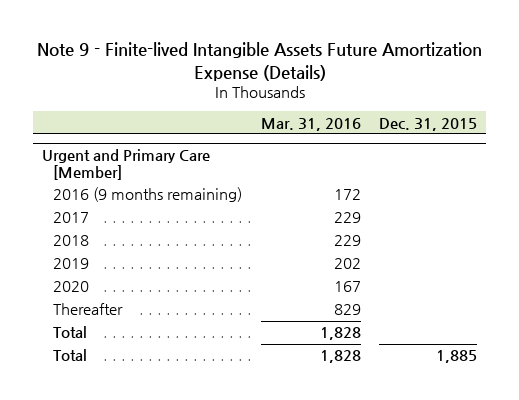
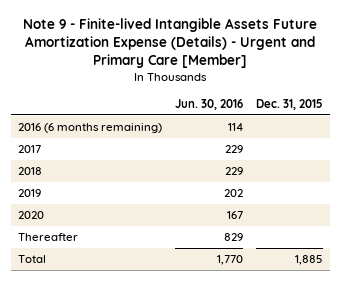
- Note 9 - Finite-lived Intangible Assets Future Amortization Expense (Details)
+ Note 9 - Finite-lived Intangible Assets Future Amortization Expense (Details) - Urgent and Primary Care [Member]
- | Mar. 31, 2016 | Dec. 31, 2015
+ | Jun. 30, 2016 | Dec. 31, 2015
- Urgent and Primary Care [Member]
- 2016 (9 months remaining) | 172 |
+ 2016 (6 months remaining) | 114 |
- Total | 1,828 |

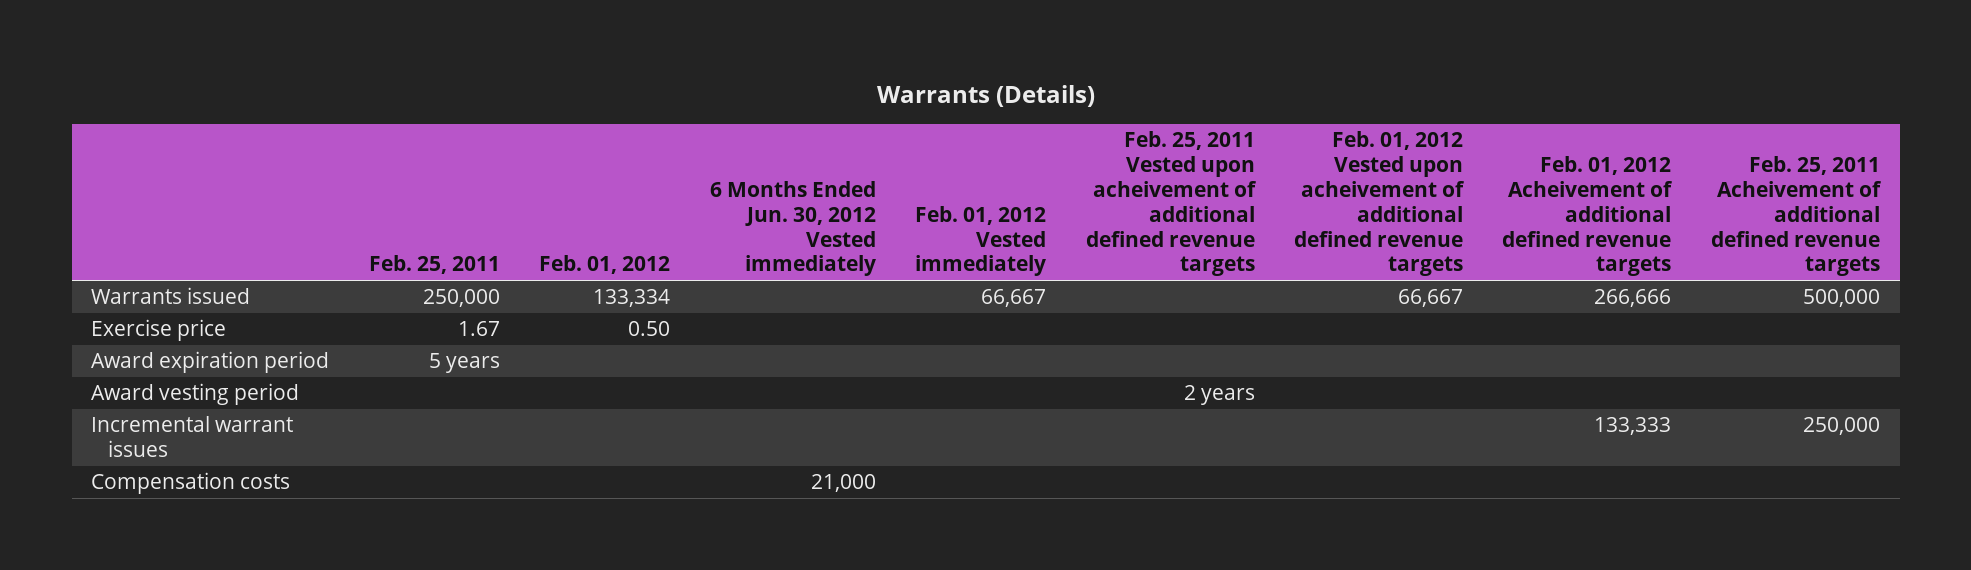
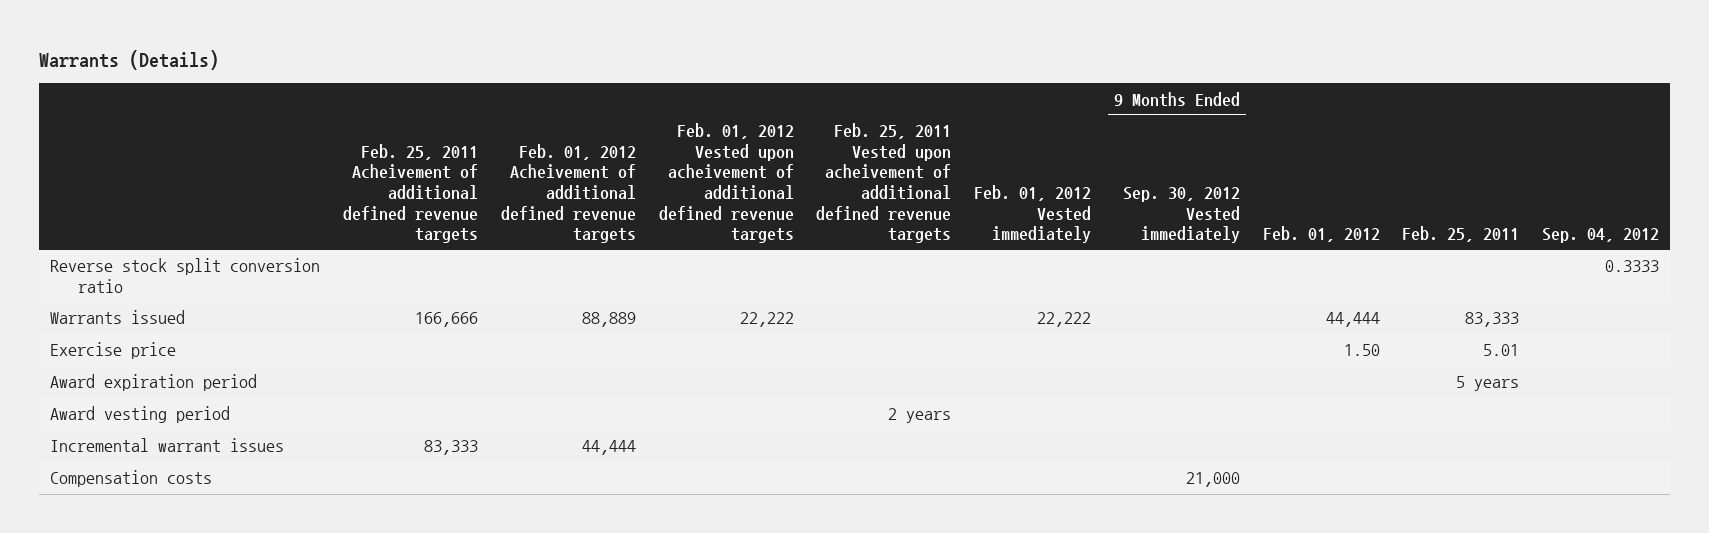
- | Feb. 25, 2011 | Feb. 01, 2012 | 6 Months Ended Jun. 30, 2012 Vested immediately | Feb. 01, 2012 Vested immediately | Feb. 25, 2011 Vested upon acheivement of additional defined revenue targets | Feb. 01, 2012 Vested upon acheivement of additional defined revenue targets | Feb. 01, 2012 Acheivement of additional defined revenue targets | Feb. 25, 2011 Acheivement of additional defined revenue targets
+ | Feb. 25, 2011 Acheivement of additional defined revenue targets | Feb. 01, 2012 Acheivement of additional defined revenue targets | Feb. 01, 2012 Vested upon acheivement of additional defined revenue targets | Feb. 25, 2011 Vested upon acheivement of additional defined revenue targets | Feb. 01, 2012 Vested immediately | 9 Months Ended Sep. 30, 2012 Vested immediately | Feb. 01, 2012 | Feb. 25, 2011 | Sep. 04, 2012
- Warrants issued | 250,000 | 133,334 | | 66,667 | | 66,667 | 266,666 | 500,000
- Exercise price | 1.67 | 0.50 | | | | | |
+ Reverse stock split conversion ratio | | | | | | | | | 0.3333
+ Warrants issued | 166,666 | 88,889 | 22,222 | | 22,222 | | 44,444 | 83,333 |
+ Exercise price | | | | | | | 1.50 | 5.01 |
- Incremental warrant issues | | | | | | | 133,333 | 250,000
+ Incremental warrant issues | 83,333 | 44,444 | | | | | | |

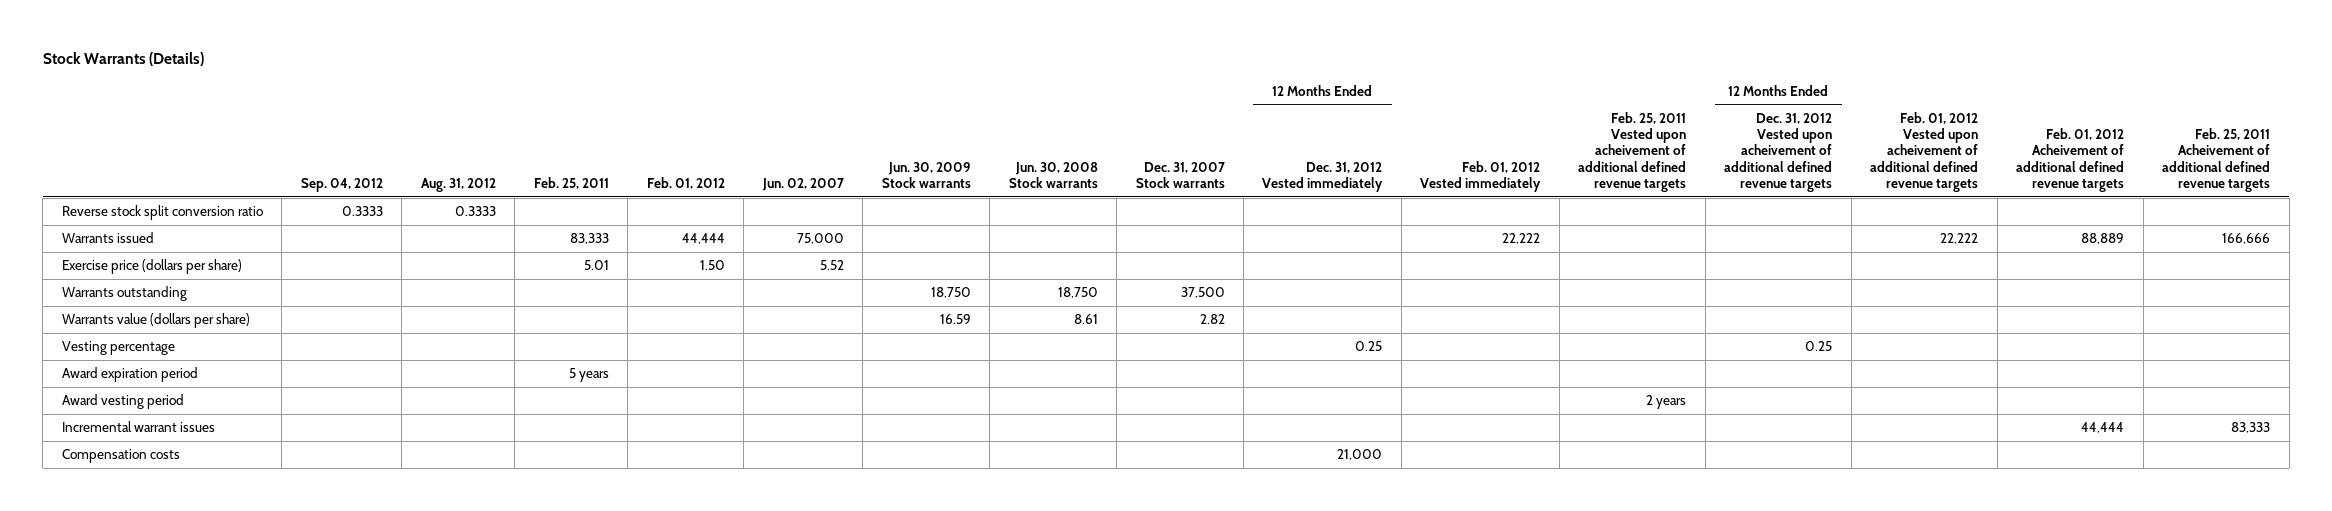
- Warrants (Details)
+ Stock Warrants (Details)
- | Feb. 25, 2011 Acheivement of additional defined revenue targets | Feb. 01, 2012 Acheivement of additional defined revenue targets | Feb. 01, 2012 Vested upon acheivement of additional defined revenue targets | Feb. 25, 2011 Vested upon acheivement of additional defined revenue targets | Feb. 01, 2012 Vested immediately | 9 Months Ended Sep. 30, 2012 Vested immediately | Feb. 01, 2012 | Feb. 25, 2011 | Sep. 04, 2012
+ | Sep. 04, 2012 | Aug. 31, 2012 | Feb. 25, 2011 | Feb. 01, 2012 | Jun. 02, 2007 | Jun. 30, 2009 Stock warrants | Jun. 30, 2008 Stock warrants | Dec. 31, 2007 Stock warrants | 12 Months Ended Dec. 31, 2012 Vested immediately | Feb. 01, 2012 Vested immediately | Feb. 25, 2011 Vested upon acheivement of additional defined revenue targets | 12 Months Ended Dec. 31, 2012 Vested upon acheivement of additional defined revenue targets | Feb. 01, 2012 Vested upon acheivement of additional defined revenue targets | Feb. 01, 2012 Acheivement of additional defined revenue targets | Feb. 25, 2011 Acheivement of additional defined revenue targets
- Exercise price | | | | | | | 1.50 | 5.01 |
+ Exercise price (dollars per share) | | | 5.01 | 1.50 | 5.52 | | | | | | | | | |
+ Warrants outstanding | | | | | | 18,750 | 18,750 | 37,500 | | | | | | |
+ Warrants value (dollars per share) | | | | | | 16.59 | 8.61 | 2.82 | | | | | | |
+ Vesting percentage | | | | | | | | | 0.25 | | | 0.25 | | |

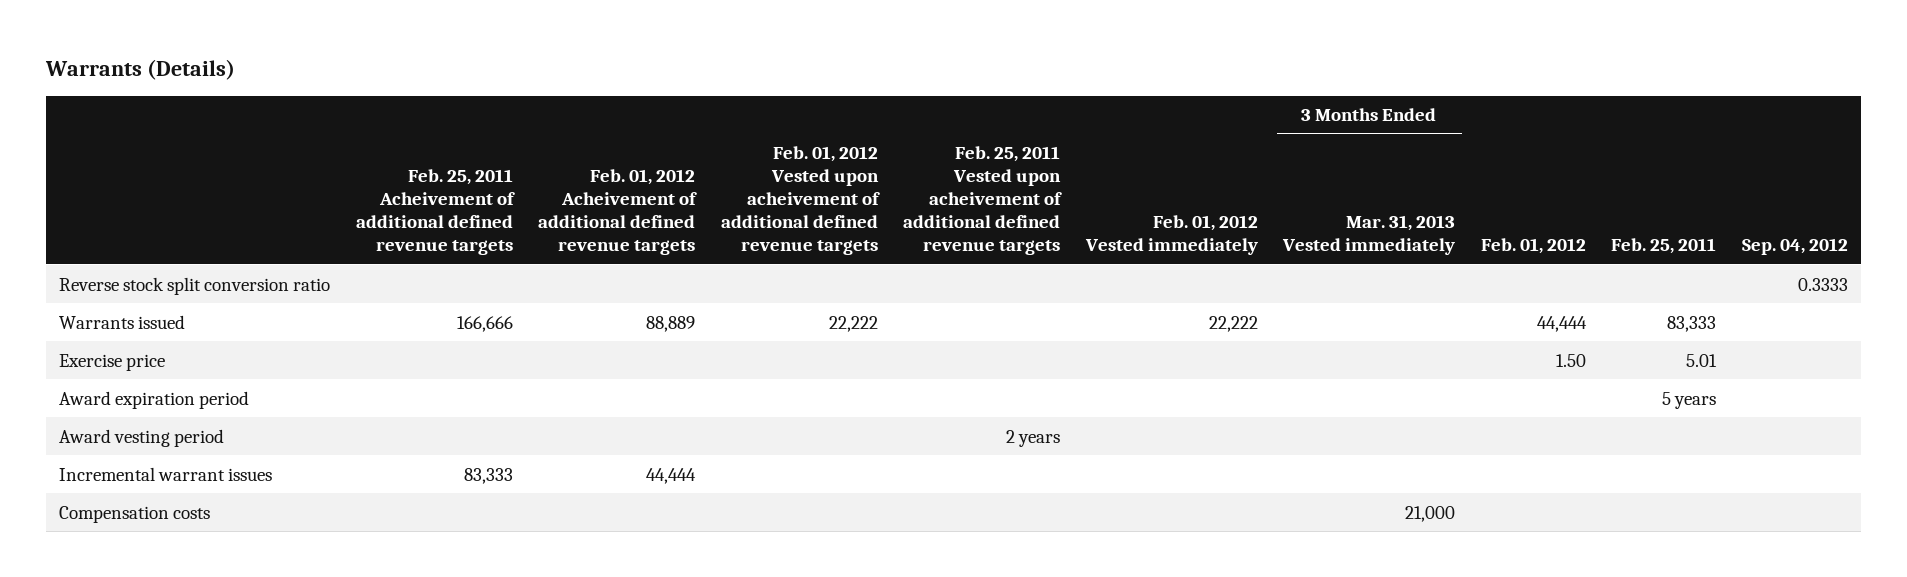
- Stock Warrants (Details)
+ Warrants (Details)
- | Sep. 04, 2012 | Aug. 31, 2012 | Feb. 25, 2011 | Feb. 01, 2012 | Jun. 02, 2007 | Jun. 30, 2009 Stock warrants | Jun. 30, 2008 Stock warrants | Dec. 31, 2007 Stock warrants | 12 Months Ended Dec. 31, 2012 Vested immediately | Feb. 01, 2012 Vested immediately | Feb. 25, 2011 Vested upon acheivement of additional defined revenue targets | 12 Months Ended Dec. 31, 2012 Vested upon acheivement of additional defined revenue targets | Feb. 01, 2012 Vested upon acheivement of additional defined revenue targets | Feb. 01, 2012 Acheivement of additional defined revenue targets | Feb. 25, 2011 Acheivement of additional defined revenue targets
+ | Feb. 25, 2011 Acheivement of additional defined revenue targets | Feb. 01, 2012 Acheivement of additional defined revenue targets | Feb. 01, 2012 Vested upon acheivement of additional defined revenue targets | Feb. 25, 2011 Vested upon acheivement of additional defined revenue targets | Feb. 01, 2012 Vested immediately | 3 Months Ended Mar. 31, 2013 Vested immediately | Feb. 01, 2012 | Feb. 25, 2011 | Sep. 04, 2012
- Exercise price (dollars per share) | | | 5.01 | 1.50 | 5.52 | | | | | | | | | |
- Warrants outstanding | | | | | | 18,750 | 18,750 | 37,500 | | | | | | |
- Warrants value (dollars per share) | | | | | | 16.59 | 8.61 | 2.82 | | | | | | |
- Vesting percentage | | | | | | | | | 0.25 | | | 0.25 | | |
+ Exercise price | | | | | | | 1.50 | 5.01 |

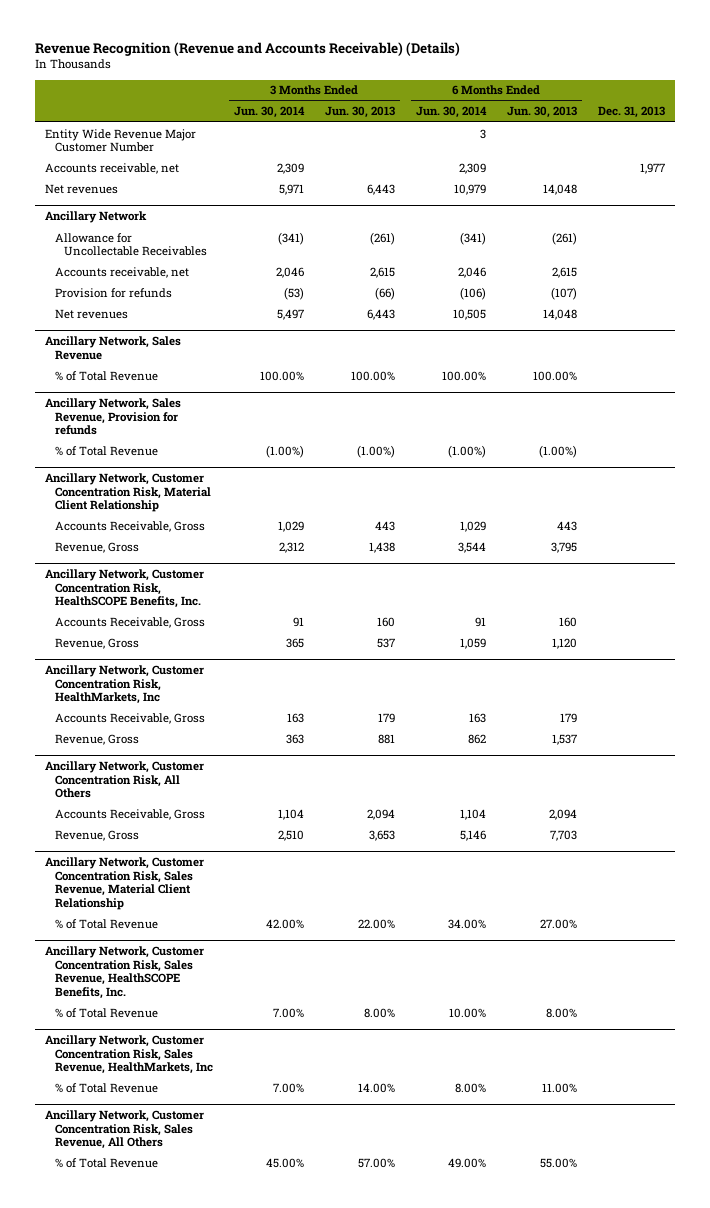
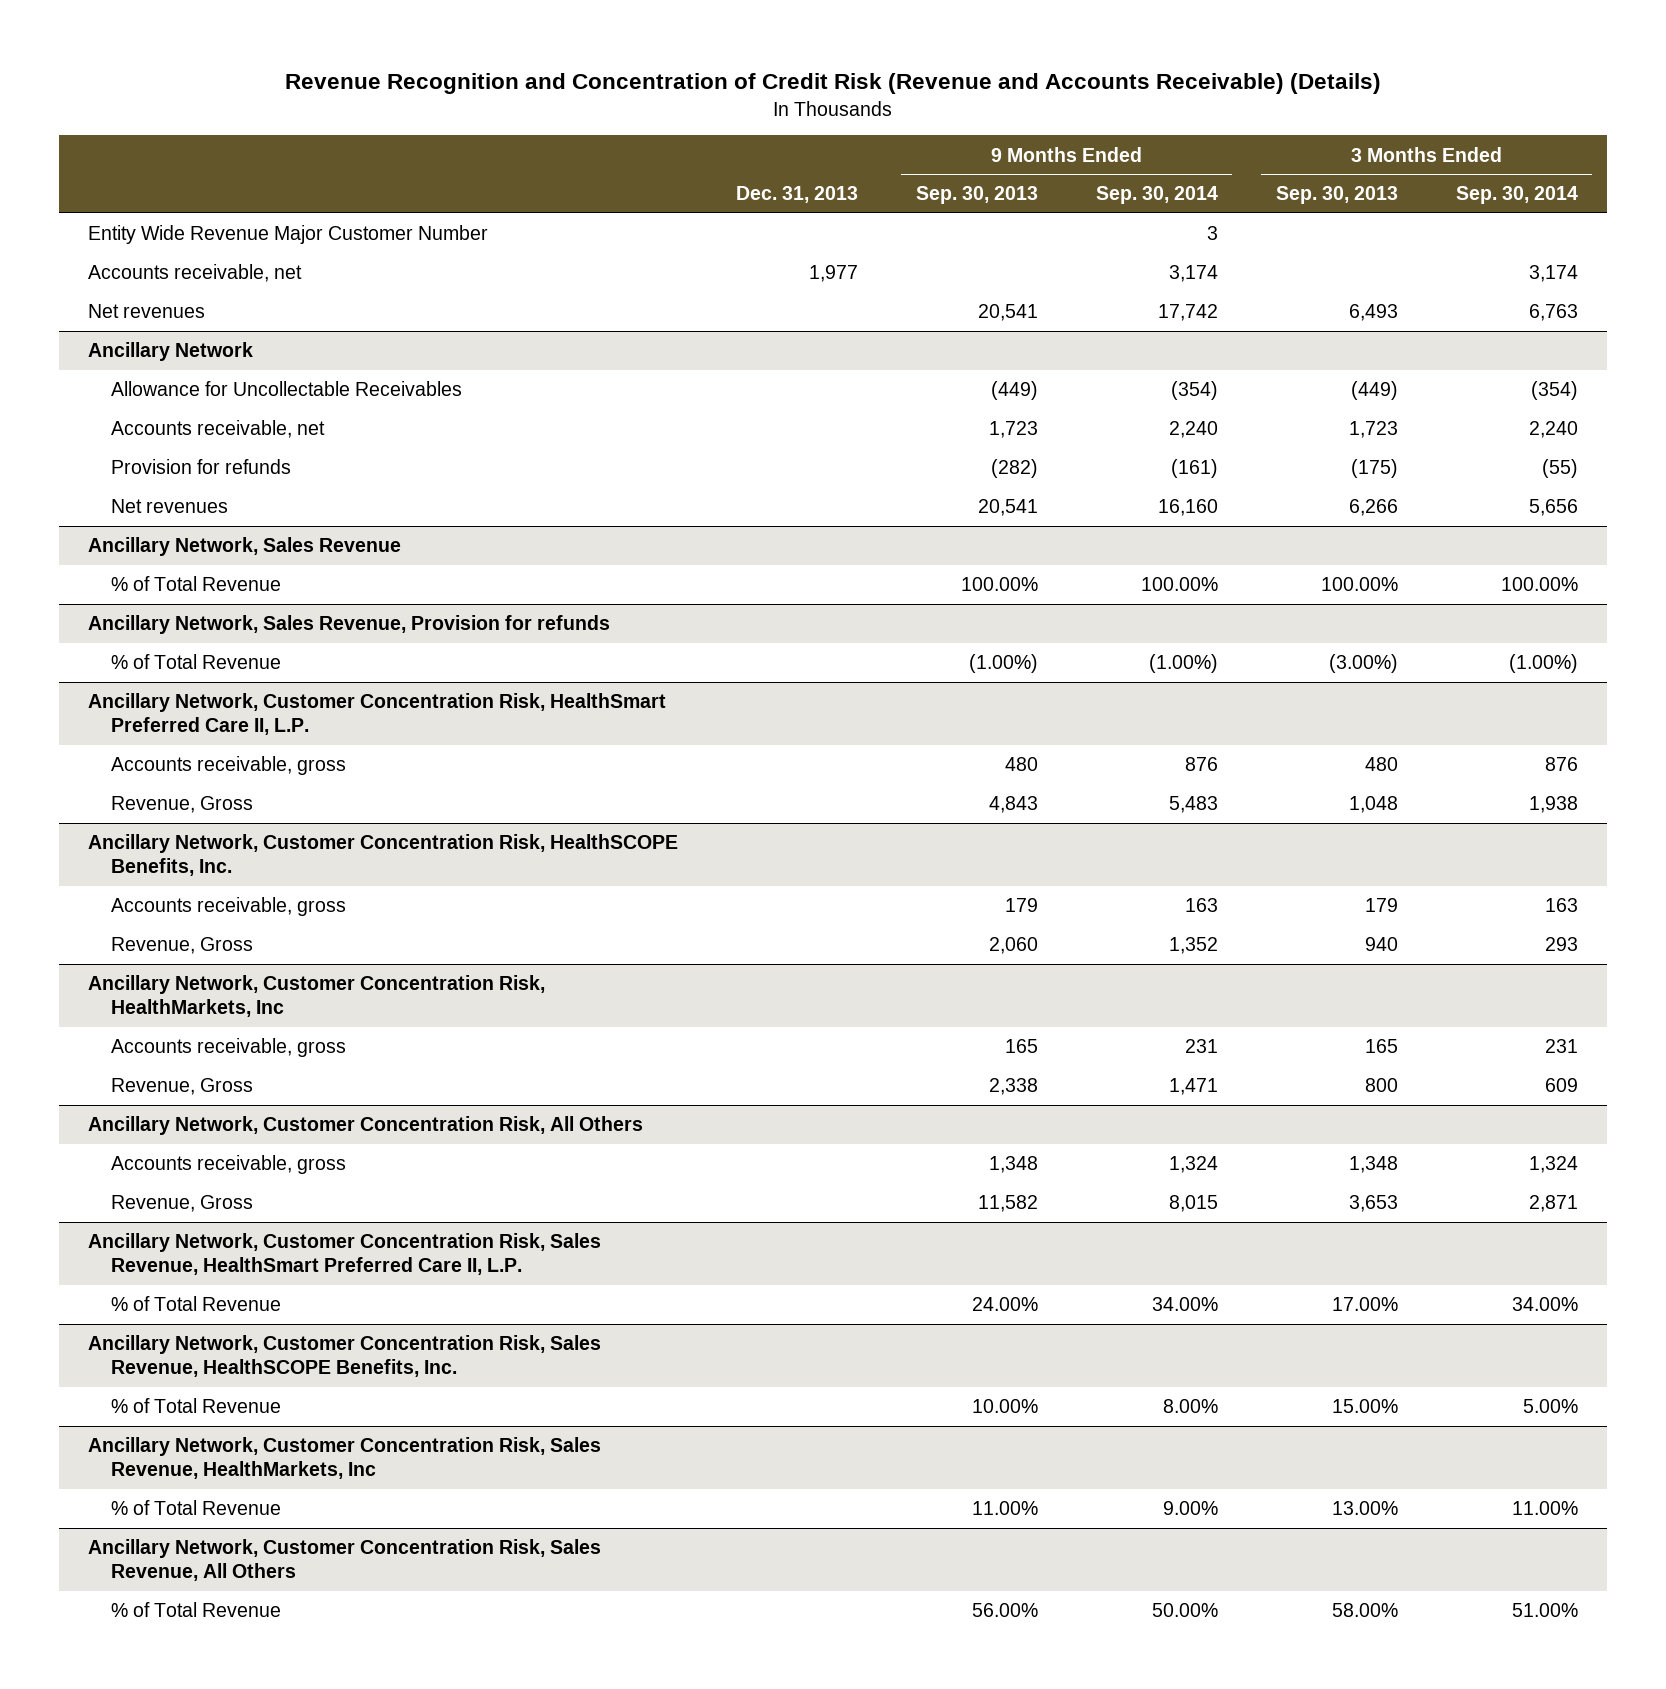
- Revenue Recognition (Revenue and Accounts Receivable) (Details)
+ Revenue Recognition and Concentration of Credit Risk (Revenue and Accounts Receivable) (Details)
- | 3 Months Ended Jun. 30, 2014 | 3 Months Ended Jun. 30, 2013 | 6 Months Ended Jun. 30, 2014 | 6 Months Ended Jun. 30, 2013 | Dec. 31, 2013
+ | Dec. 31, 2013 | 9 Months Ended Sep. 30, 2013 | 9 Months Ended Sep. 30, 2014 | 3 Months Ended Sep. 30, 2013 | 3 Months Ended Sep. 30, 2014
- Ancillary Network, Customer Concentration Risk, Material Client Relationship
- Accounts Receivable, Gross | 1,029 | 443 | 1,029 | 443 |
- Revenue, Gross | 2,312 | 1,438 | 3,544 | 3,795 |
+ Ancillary Network, Customer Concentration Risk, HealthSmart Preferred Care II, L.P.
+ Accounts receivable, gross | | 480 | 876 | 480 | 876
+ Revenue, Gross | | 4,843 | 5,483 | 1,048 | 1,938
@ Ancillary Network, Customer Concentration Risk, HealthSCOPE Benefits, Inc.
- Accounts Receivable, Gross | 91 | 160 | 91 | 160 |
+ Accounts receivable, gross | | 179 | 163 | 179 | 163
@ Ancillary Network, Customer Concentration Risk, HealthMarkets, Inc
- Accounts Receivable, Gross | 163 | 179 | 163 | 179 |
+ Accounts receivable, gross | | 165 | 231 | 165 | 231
@ Ancillary Network, Customer Concentration Risk, All Others
- Accounts Receivable, Gross | 1,104 | 2,094 | 1,104 | 2,094 |
+ Accounts receivable, gross | | 1,348 | 1,324 | 1,348 | 1,324
- Ancillary Network, Customer Concentration Risk, Sales Revenue, Material Client Relationship
- % of Total Revenue | 42.00% | 22.00% | 34.00% | 27.00% |
+ Ancillary Network, Customer Concentration Risk, Sales Revenue, HealthSmart Preferred Care II, L.P.
+ % of Total Revenue | | 24.00% | 34.00% | 17.00% | 34.00%

